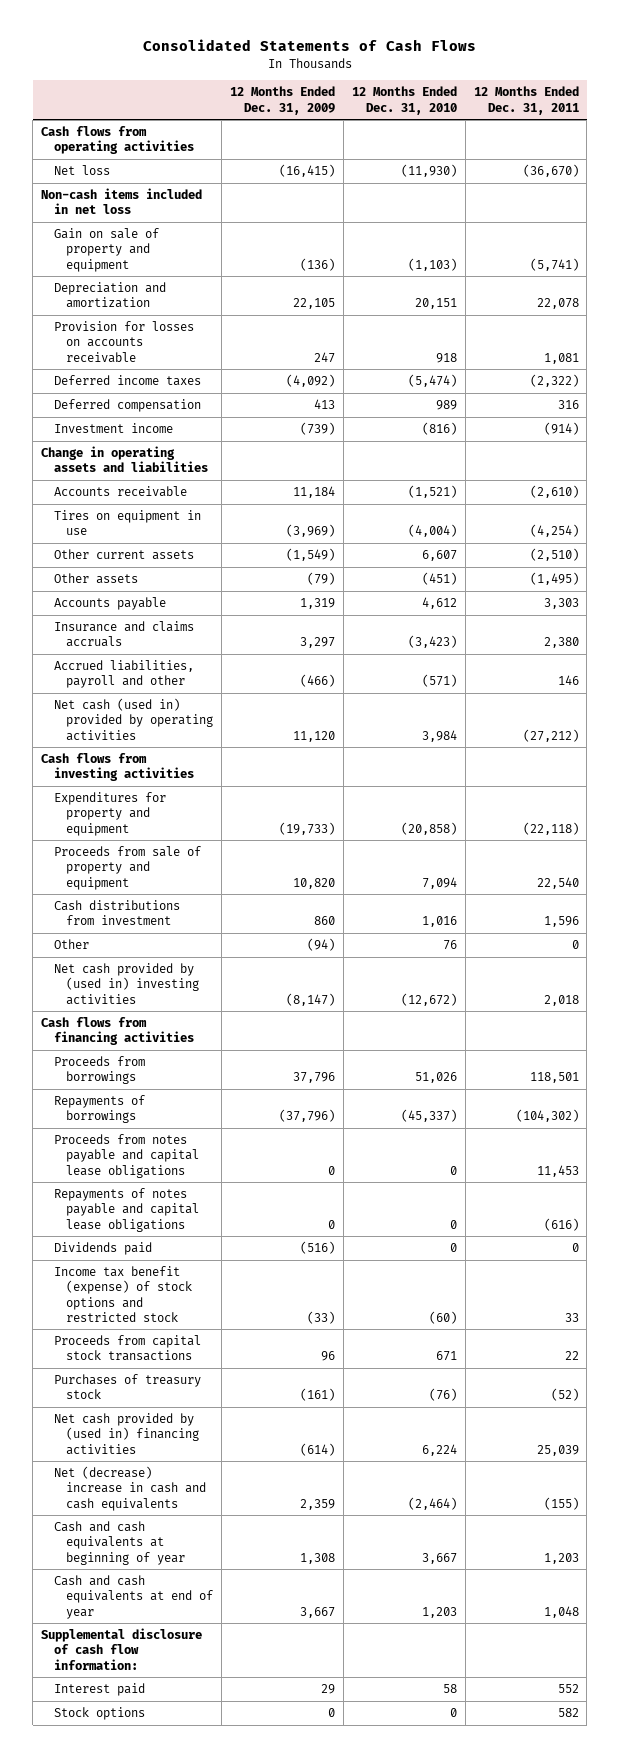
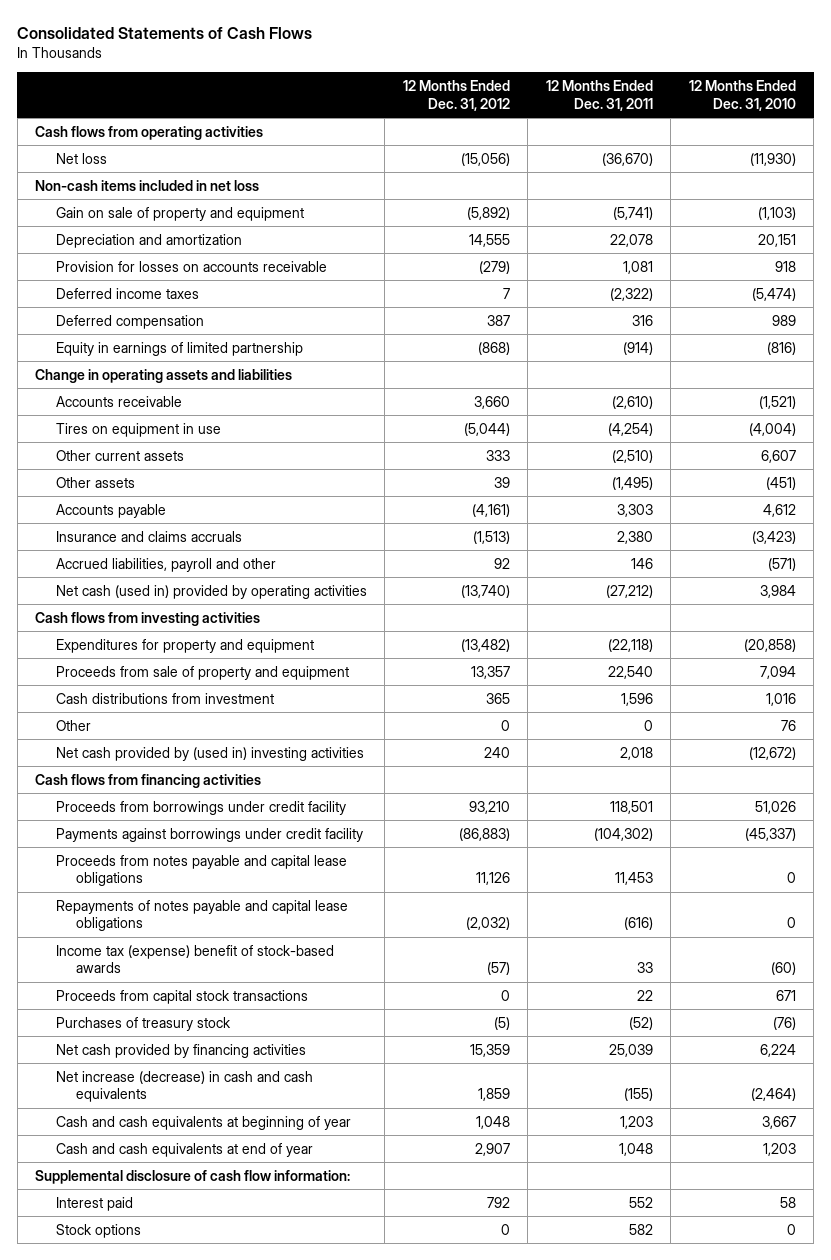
- | 12 Months Ended Dec. 31, 2009 | 12 Months Ended Dec. 31, 2010 | 12 Months Ended Dec. 31, 2011
+ | 12 Months Ended Dec. 31, 2012 | 12 Months Ended Dec. 31, 2011 | 12 Months Ended Dec. 31, 2010
- Investment income | (739) | (816) | (914)
+ Equity in earnings of limited partnership | (868) | (914) | (816)
- Proceeds from borrowings | 37,796 | 51,026 | 118,501
- Repayments of borrowings | (37,796) | (45,337) | (104,302)
+ Proceeds from borrowings under credit facility | 93,210 | 118,501 | 51,026
+ Payments against borrowings under credit facility | (86,883) | (104,302) | (45,337)
- Dividends paid | (516) | 0 | 0
- Income tax benefit (expense) of stock options and restricted stock | (33) | (60) | 33
+ Income tax (expense) benefit of stock-based awards | (57) | 33 | (60)
- Net cash provided by (used in) financing activities | (614) | 6,224 | 25,039
- Net (decrease) increase in cash and cash equivalents | 2,359 | (2,464) | (155)
+ Net cash provided by financing activities | 15,359 | 25,039 | 6,224
+ Net increase (decrease) in cash and cash equivalents | 1,859 | (155) | (2,464)

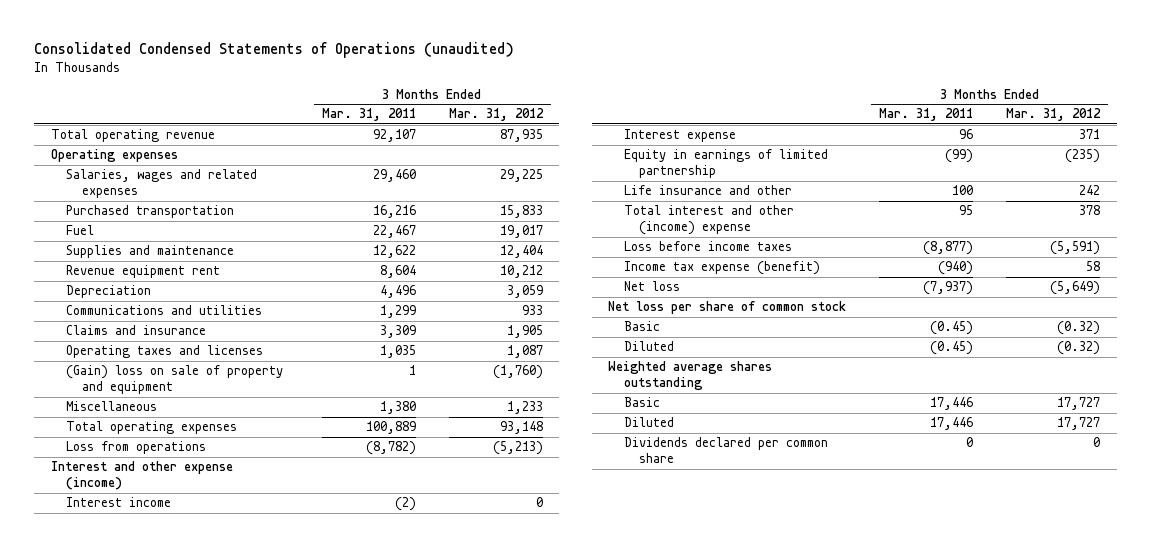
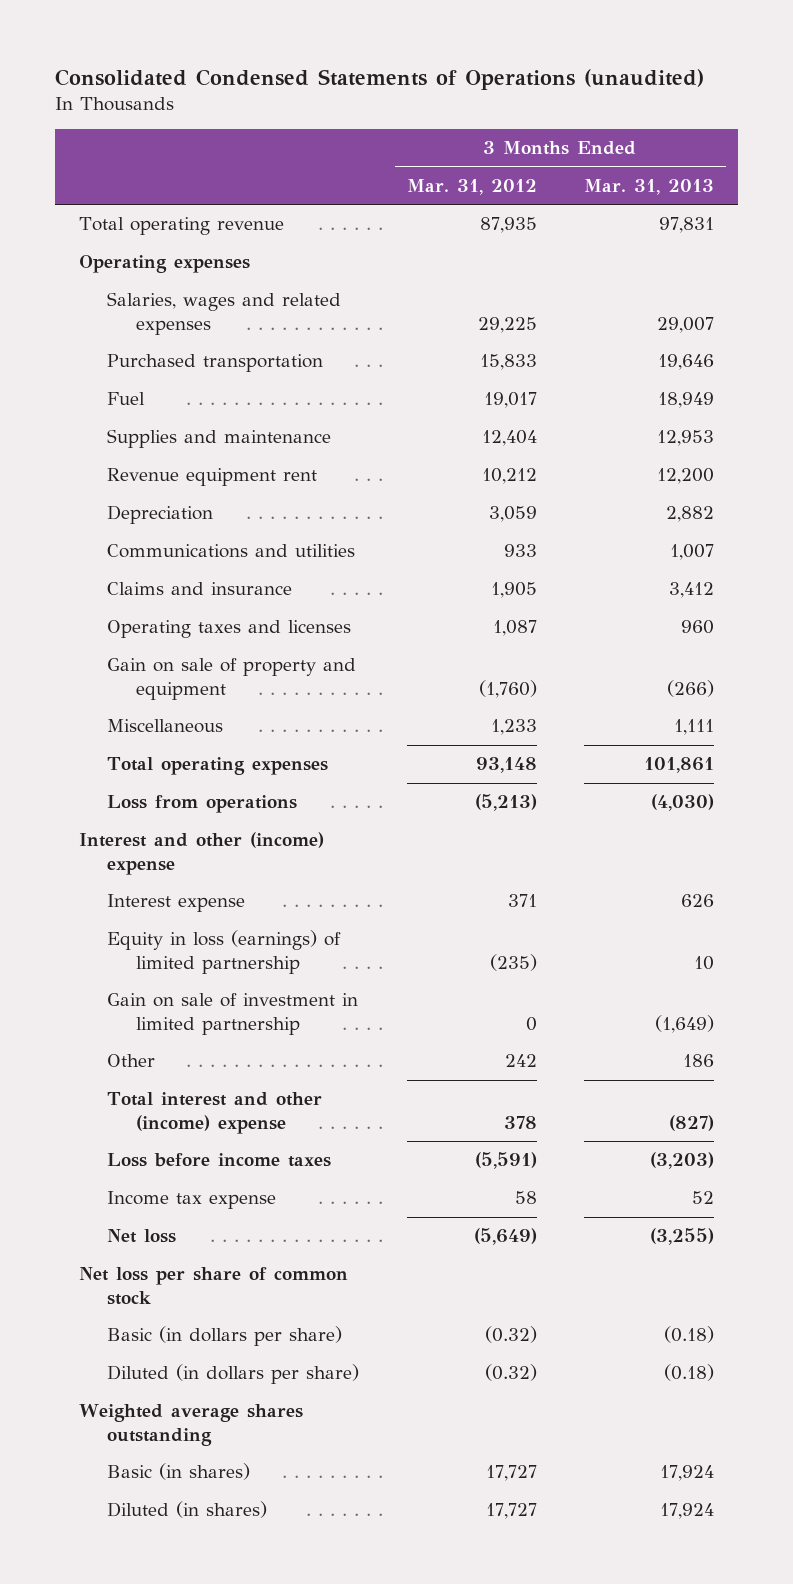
- | 3 Months Ended Mar. 31, 2011 | 3 Months Ended Mar. 31, 2012
+ | 3 Months Ended Mar. 31, 2012 | 3 Months Ended Mar. 31, 2013
- (Gain) loss on sale of property and equipment | 1 | (1,760)
+ Gain on sale of property and equipment | (1,760) | (266)
- Interest and other expense (income)
- Interest income | (2) | 0
+ Interest and other (income) expense
- Equity in earnings of limited partnership | (99) | (235)
- Life insurance and other | 100 | 242
+ Equity in loss (earnings) of limited partnership | (235) | 10
+ Gain on sale of investment in limited partnership | 0 | (1,649)
+ Other | 242 | 186
- Income tax expense (benefit) | (940) | 58
+ Income tax expense | 58 | 52
- Basic | (0.45) | (0.32)
- Diluted | (0.45) | (0.32)
+ Basic (in dollars per share) | (0.32) | (0.18)
+ Diluted (in dollars per share) | (0.32) | (0.18)
- Basic | 17,446 | 17,727
- Diluted | 17,446 | 17,727
- Dividends declared per common share | 0 | 0
+ Basic (in shares) | 17,727 | 17,924
+ Diluted (in shares) | 17,727 | 17,924

